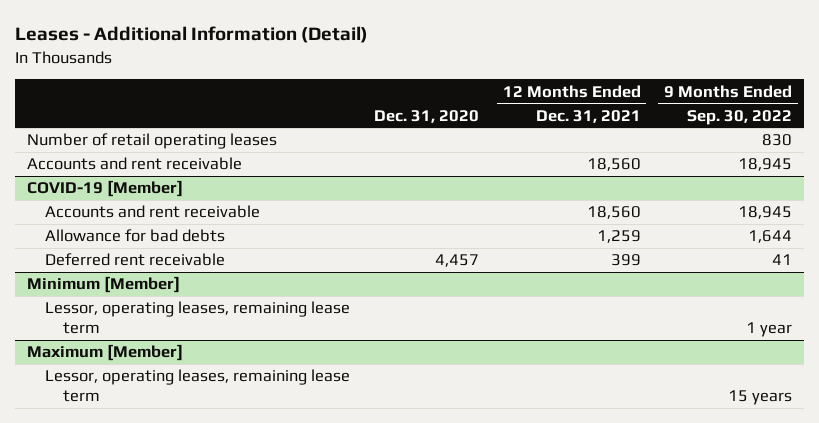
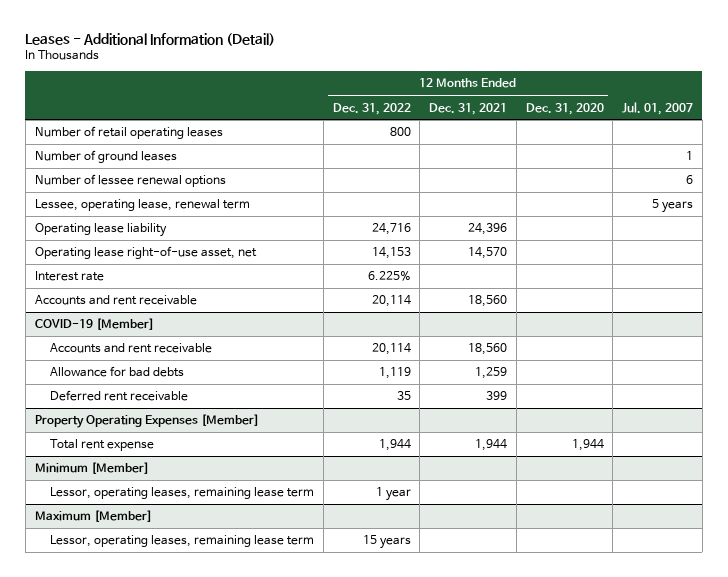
- | Dec. 31, 2020 | 12 Months Ended Dec. 31, 2021 | 9 Months Ended Sep. 30, 2022
+ | 12 Months Ended Dec. 31, 2022 | 12 Months Ended Dec. 31, 2021 | 12 Months Ended Dec. 31, 2020 | Jul. 01, 2007
+ Number of ground leases | | | | 1
+ Number of lessee renewal options | | | | 6
+ Lessee, operating lease, renewal term | | | | 5 years
+ Operating lease liability | 24,716 | 24,396 | |
+ Operating lease right-of-use asset, net | 14,153 | 14,570 | |
+ Interest rate | 6.225% | | |
+ Property Operating Expenses [Member]
+ Total rent expense | 1,944 | 1,944 | 1,944 |

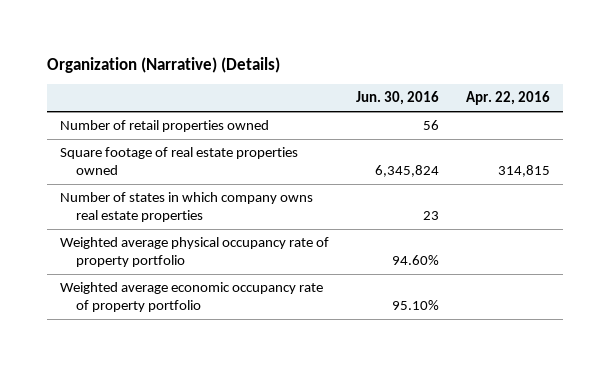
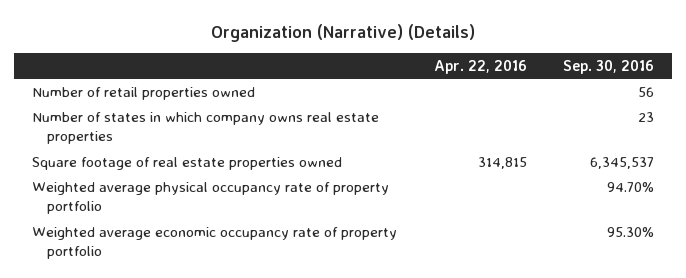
- | Jun. 30, 2016 | Apr. 22, 2016
+ | Apr. 22, 2016 | Sep. 30, 2016
moved down: Square footage of real estate properties owned | 314,815 | 6,345,537

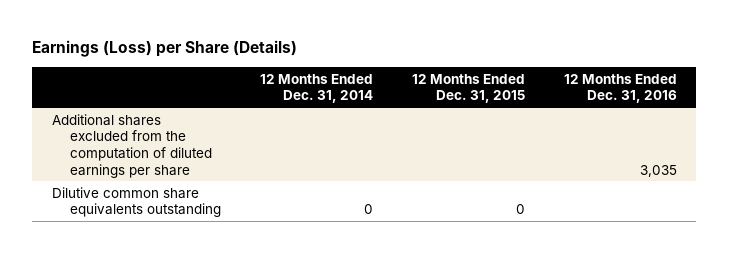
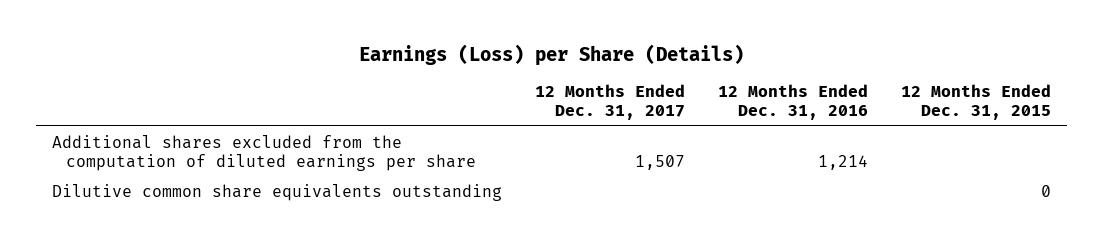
- | 12 Months Ended Dec. 31, 2014 | 12 Months Ended Dec. 31, 2015 | 12 Months Ended Dec. 31, 2016
+ | 12 Months Ended Dec. 31, 2017 | 12 Months Ended Dec. 31, 2016 | 12 Months Ended Dec. 31, 2015
- Additional shares excluded from the computation of diluted earnings per share | | | 3,035
+ Additional shares excluded from the computation of diluted earnings per share | 1,507 | 1,214 |

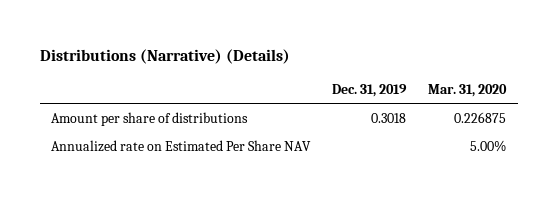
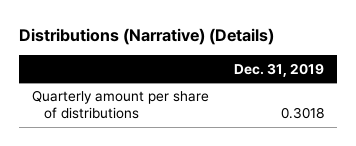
- | Dec. 31, 2019 | Mar. 31, 2020
+ | Dec. 31, 2019
- Amount per share of distributions | 0.3018 | 0.226875
- Annualized rate on Estimated Per Share NAV | | 5.00%
+ Quarterly amount per share of distributions | 0.3018

